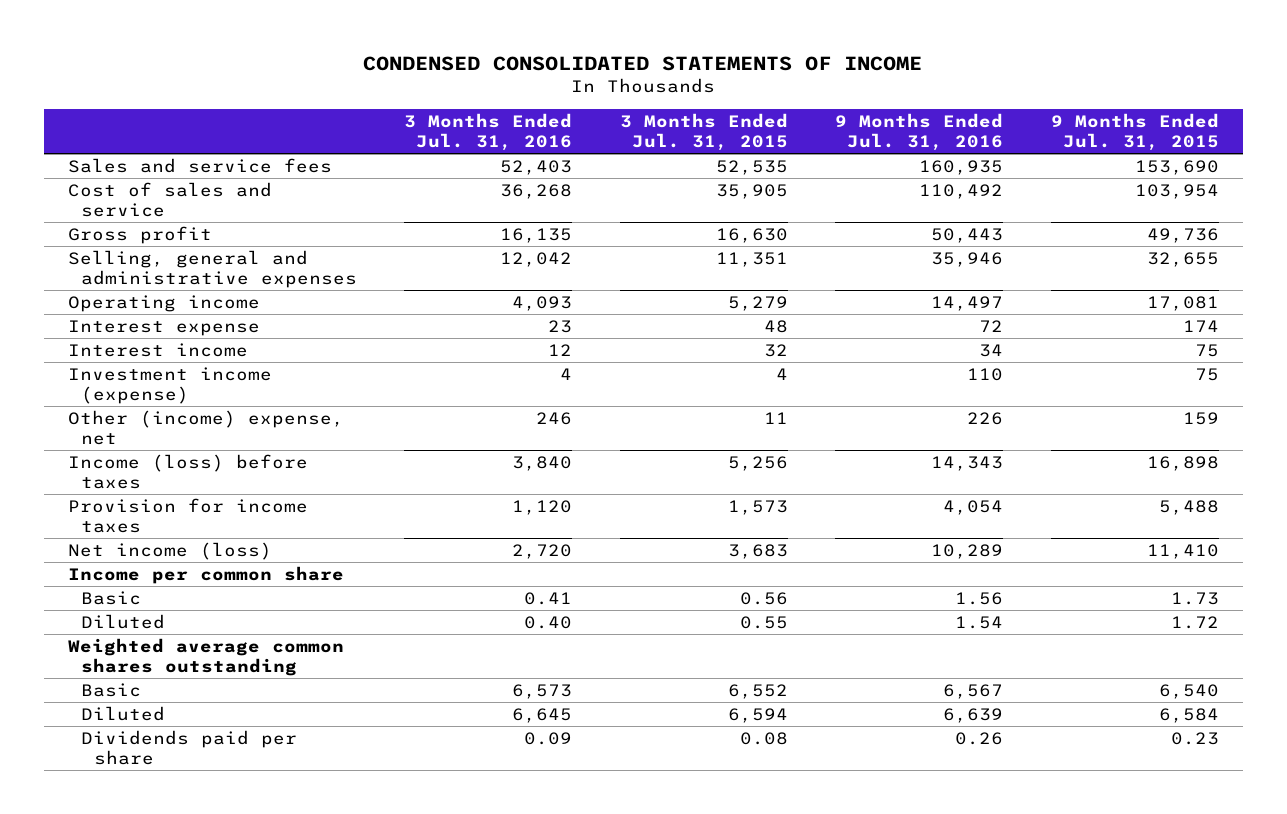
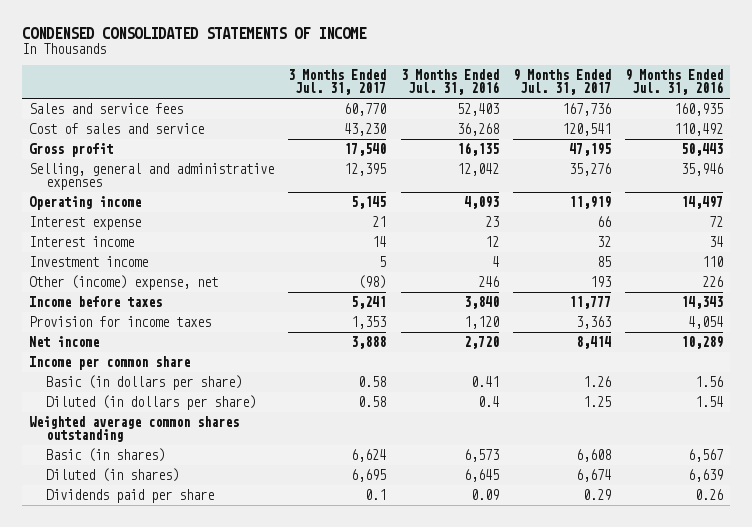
- | 3 Months Ended Jul. 31, 2016 | 3 Months Ended Jul. 31, 2015 | 9 Months Ended Jul. 31, 2016 | 9 Months Ended Jul. 31, 2015
+ | 3 Months Ended Jul. 31, 2017 | 3 Months Ended Jul. 31, 2016 | 9 Months Ended Jul. 31, 2017 | 9 Months Ended Jul. 31, 2016
- Investment income (expense) | 4 | 4 | 110 | 75
+ Investment income | 5 | 4 | 85 | 110
- Income (loss) before taxes | 3,840 | 5,256 | 14,343 | 16,898
+ Income before taxes | 5,241 | 3,840 | 11,777 | 14,343
- Net income (loss) | 2,720 | 3,683 | 10,289 | 11,410
+ Net income | 3,888 | 2,720 | 8,414 | 10,289
- Basic | 0.41 | 0.56 | 1.56 | 1.73
- Diluted | 0.40 | 0.55 | 1.54 | 1.72
+ Basic (in dollars per share) | 0.58 | 0.41 | 1.26 | 1.56
+ Diluted (in dollars per share) | 0.58 | 0.4 | 1.25 | 1.54
- Basic | 6,573 | 6,552 | 6,567 | 6,540
- Diluted | 6,645 | 6,594 | 6,639 | 6,584
+ Basic (in shares) | 6,624 | 6,573 | 6,608 | 6,567
+ Diluted (in shares) | 6,695 | 6,645 | 6,674 | 6,639

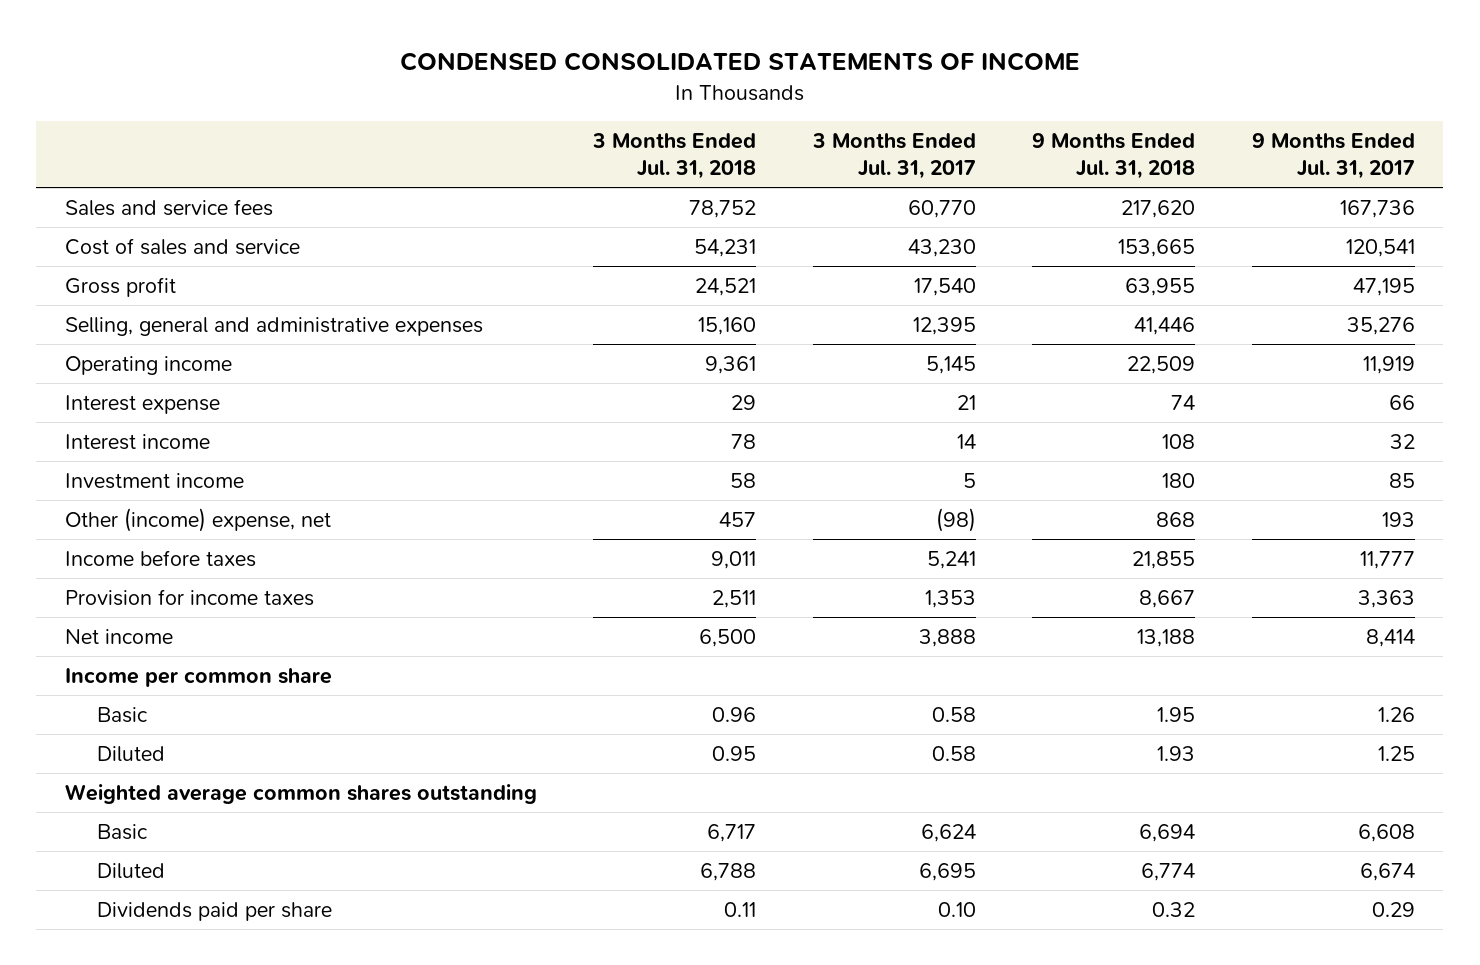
- | 3 Months Ended Jul. 31, 2017 | 3 Months Ended Jul. 31, 2016 | 9 Months Ended Jul. 31, 2017 | 9 Months Ended Jul. 31, 2016
+ | 3 Months Ended Jul. 31, 2018 | 3 Months Ended Jul. 31, 2017 | 9 Months Ended Jul. 31, 2018 | 9 Months Ended Jul. 31, 2017
- Basic (in dollars per share) | 0.58 | 0.41 | 1.26 | 1.56
- Diluted (in dollars per share) | 0.58 | 0.4 | 1.25 | 1.54
+ Basic | 0.96 | 0.58 | 1.95 | 1.26
+ Diluted | 0.95 | 0.58 | 1.93 | 1.25
- Basic (in shares) | 6,624 | 6,573 | 6,608 | 6,567
- Diluted (in shares) | 6,695 | 6,645 | 6,674 | 6,639
- Dividends paid per share | 0.1 | 0.09 | 0.29 | 0.26
+ Basic | 6,717 | 6,624 | 6,694 | 6,608
+ Diluted | 6,788 | 6,695 | 6,774 | 6,674
+ Dividends paid per share | 0.11 | 0.10 | 0.32 | 0.29

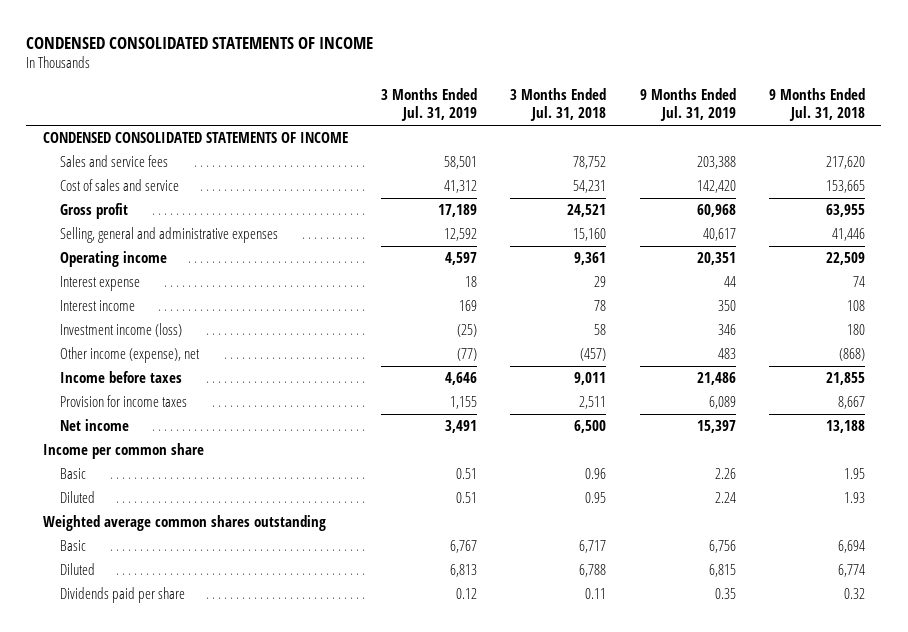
- | 3 Months Ended Jul. 31, 2018 | 3 Months Ended Jul. 31, 2017 | 9 Months Ended Jul. 31, 2018 | 9 Months Ended Jul. 31, 2017
+ | 3 Months Ended Jul. 31, 2019 | 3 Months Ended Jul. 31, 2018 | 9 Months Ended Jul. 31, 2019 | 9 Months Ended Jul. 31, 2018
+ CONDENSED CONSOLIDATED STATEMENTS OF INCOME
- Investment income | 58 | 5 | 180 | 85
- Other (income) expense, net | 457 | (98) | 868 | 193
+ Investment income (loss) | (25) | 58 | 346 | 180
+ Other income (expense), net | (77) | (457) | 483 | (868)

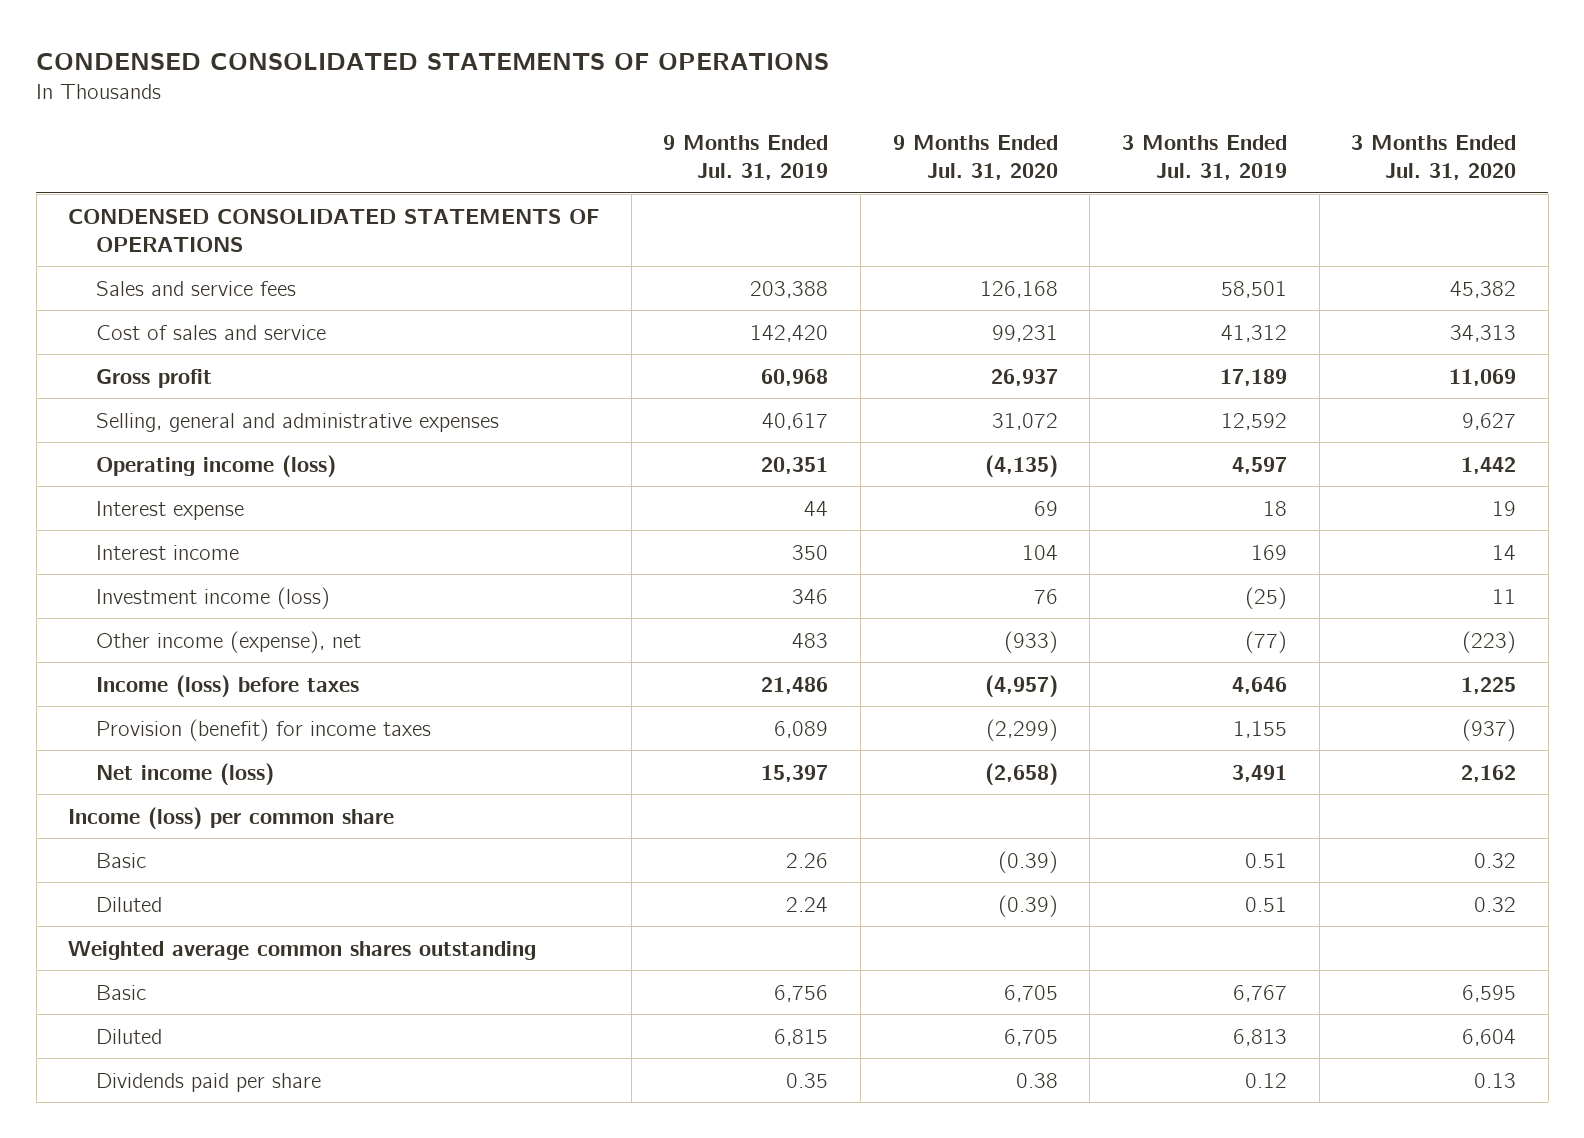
- CONDENSED CONSOLIDATED STATEMENTS OF INCOME
+ CONDENSED CONSOLIDATED STATEMENTS OF OPERATIONS
- | 3 Months Ended Jul. 31, 2019 | 3 Months Ended Jul. 31, 2018 | 9 Months Ended Jul. 31, 2019 | 9 Months Ended Jul. 31, 2018
+ | 9 Months Ended Jul. 31, 2019 | 9 Months Ended Jul. 31, 2020 | 3 Months Ended Jul. 31, 2019 | 3 Months Ended Jul. 31, 2020
- CONDENSED CONSOLIDATED STATEMENTS OF INCOME
+ CONDENSED CONSOLIDATED STATEMENTS OF OPERATIONS
- Operating income | 4,597 | 9,361 | 20,351 | 22,509
+ Operating income (loss) | 20,351 | (4,135) | 4,597 | 1,442
- Income before taxes | 4,646 | 9,011 | 21,486 | 21,855
- Provision for income taxes | 1,155 | 2,511 | 6,089 | 8,667
- Net income | 3,491 | 6,500 | 15,397 | 13,188
- Income per common share
+ Income (loss) before taxes | 21,486 | (4,957) | 4,646 | 1,225
+ Provision (benefit) for income taxes | 6,089 | (2,299) | 1,155 | (937)
+ Net income (loss) | 15,397 | (2,658) | 3,491 | 2,162
+ Income (loss) per common share

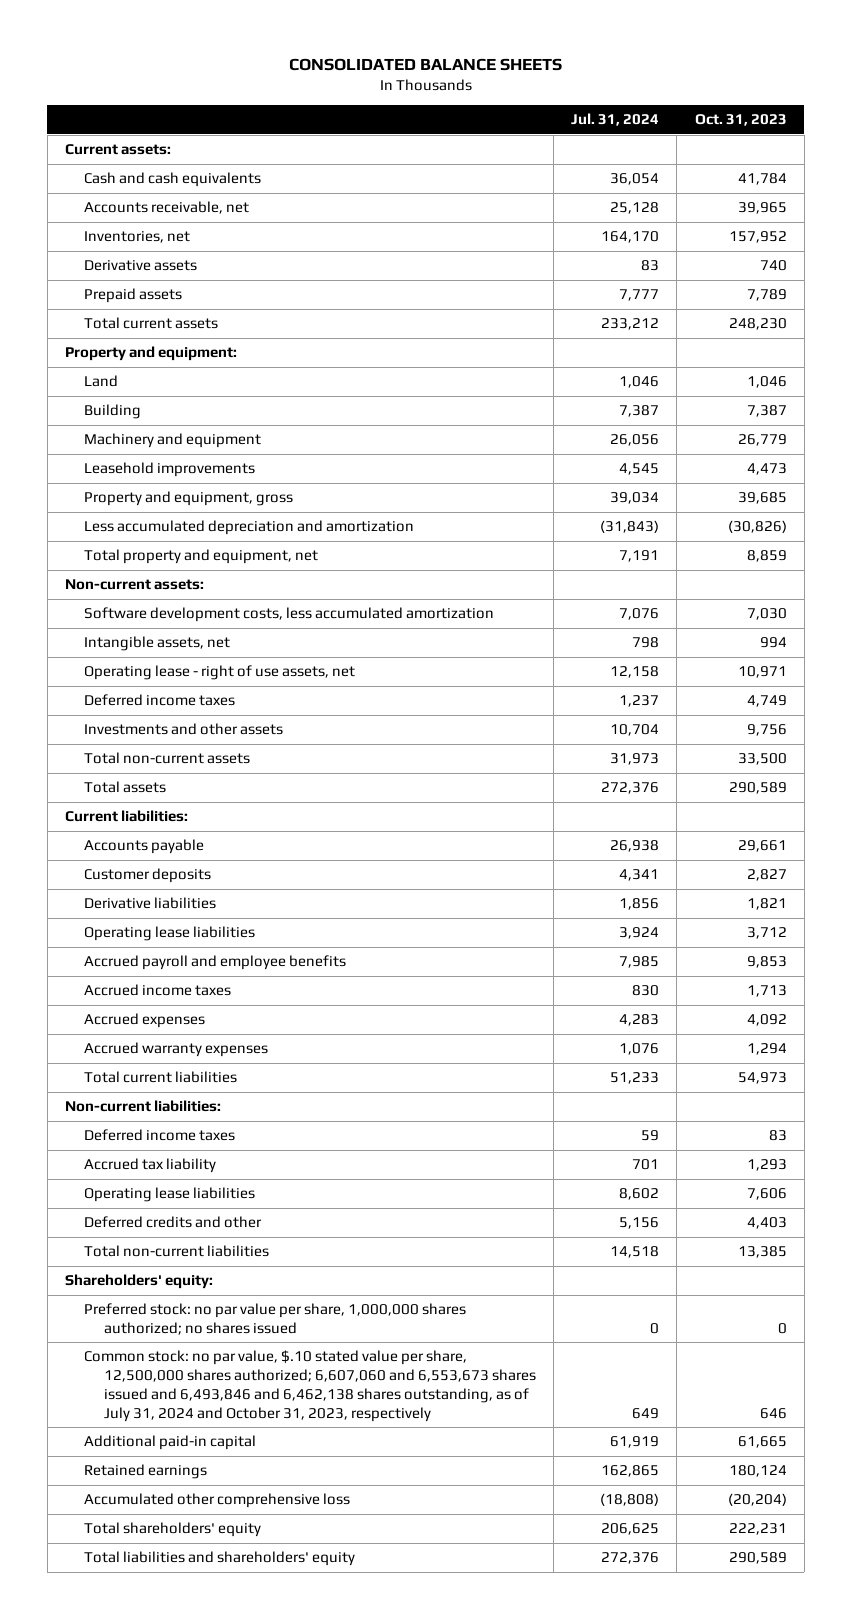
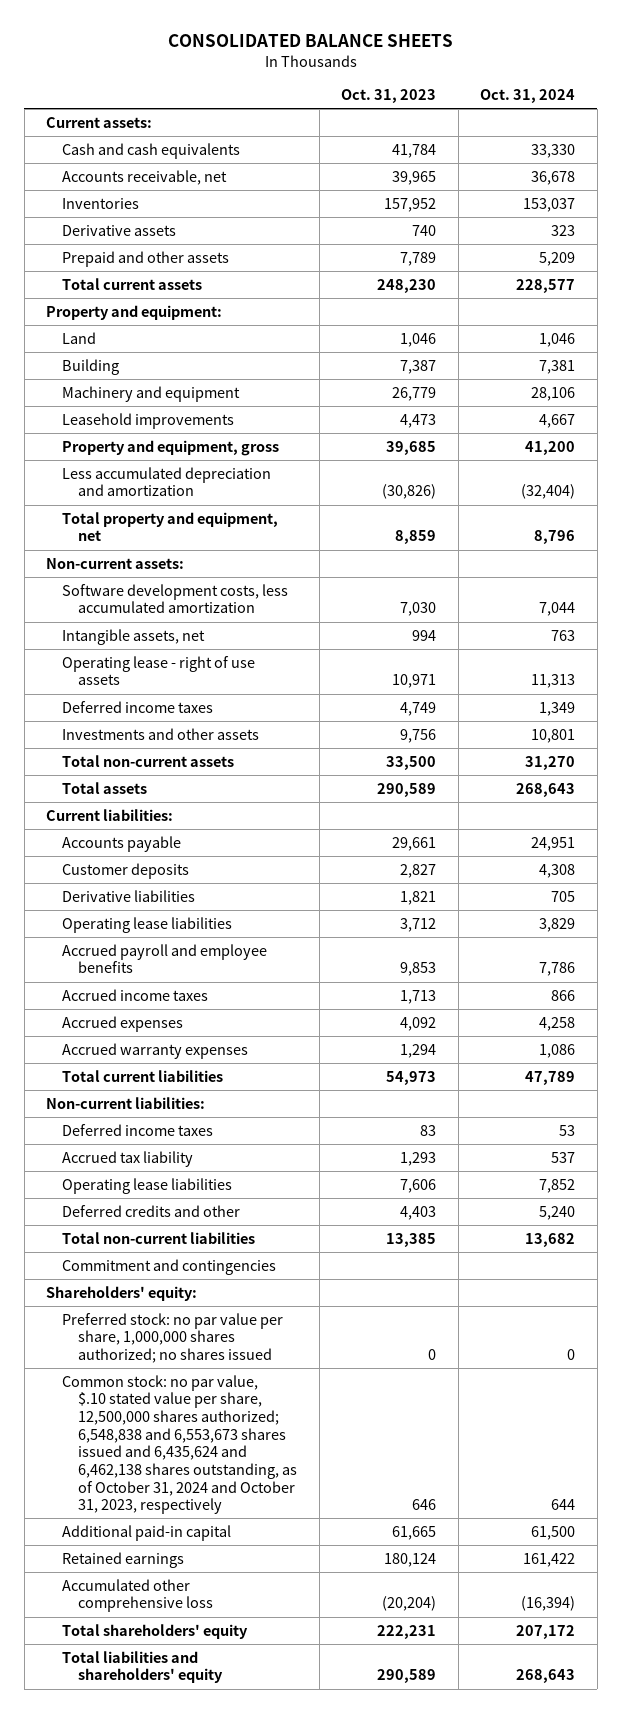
- | Jul. 31, 2024 | Oct. 31, 2023
+ | Oct. 31, 2023 | Oct. 31, 2024
- Inventories, net | 164,170 | 157,952
+ Inventories | 157,952 | 153,037
- Prepaid assets | 7,777 | 7,789
+ Prepaid and other assets | 7,789 | 5,209
- Operating lease - right of use assets, net | 12,158 | 10,971
+ Operating lease - right of use assets | 10,971 | 11,313
+ Commitment and contingencies
- Common stock: no par value, $.10 stated value per share, 12,500,000 shares authorized; 6,607,060 and 6,553,673 shares issued and 6,493,846 and 6,462,138 shares outstanding, as of July 31, 2024 and October 31, 2023, respectively | 649 | 646
+ Common stock: no par value, $.10 stated value per share, 12,500,000 shares authorized; 6,548,838 and 6,553,673 shares issued and 6,435,624 and 6,462,138 shares outstanding, as of October 31, 2024 and October 31, 2023, respectively | 646 | 644

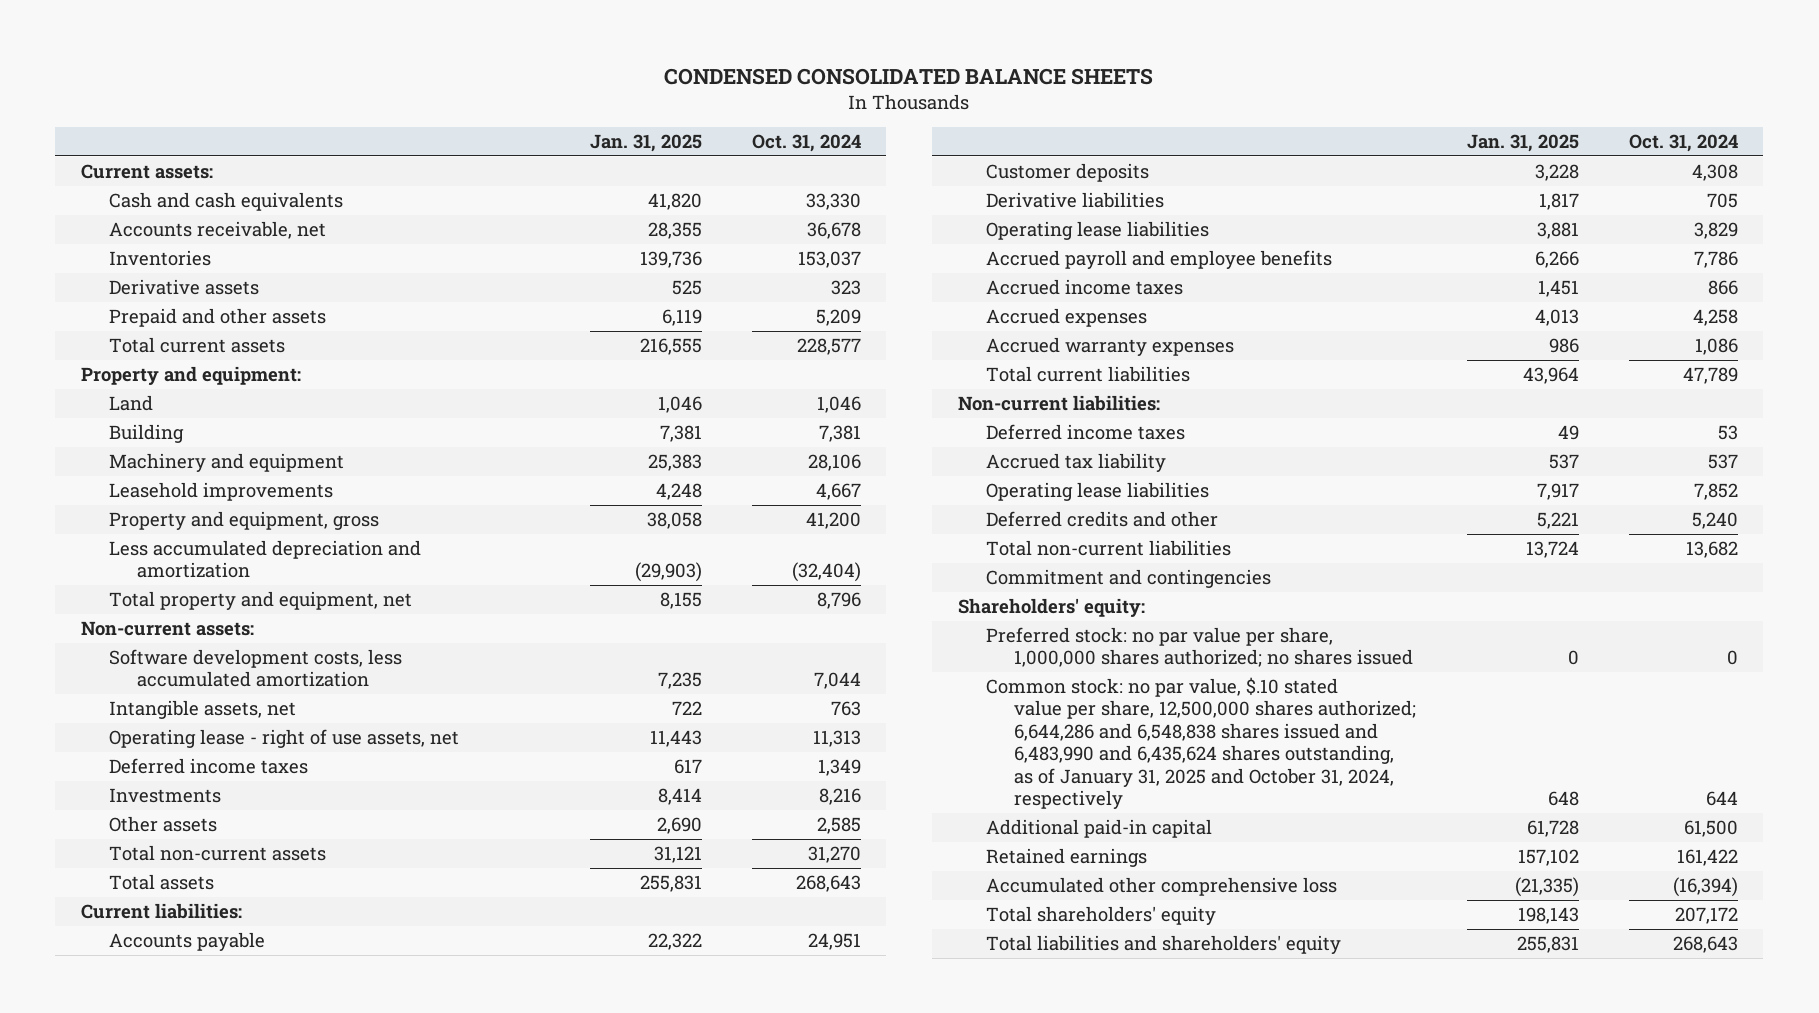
- CONSOLIDATED BALANCE SHEETS
+ CONDENSED CONSOLIDATED BALANCE SHEETS
- | Oct. 31, 2023 | Oct. 31, 2024
+ | Jan. 31, 2025 | Oct. 31, 2024
- Operating lease - right of use assets | 10,971 | 11,313
+ Operating lease - right of use assets, net | 11,443 | 11,313
- Investments and other assets | 9,756 | 10,801
+ Investments | 8,414 | 8,216
+ Other assets | 2,690 | 2,585
- Common stock: no par value, $.10 stated value per share, 12,500,000 shares authorized; 6,548,838 and 6,553,673 shares issued and 6,435,624 and 6,462,138 shares outstanding, as of October 31, 2024 and October 31, 2023, respectively | 646 | 644
+ Common stock: no par value, $.10 stated value per share, 12,500,000 shares authorized; 6,644,286 and 6,548,838 shares issued and 6,483,990 and 6,435,624 shares outstanding, as of January 31, 2025 and October 31, 2024, respectively | 648 | 644

